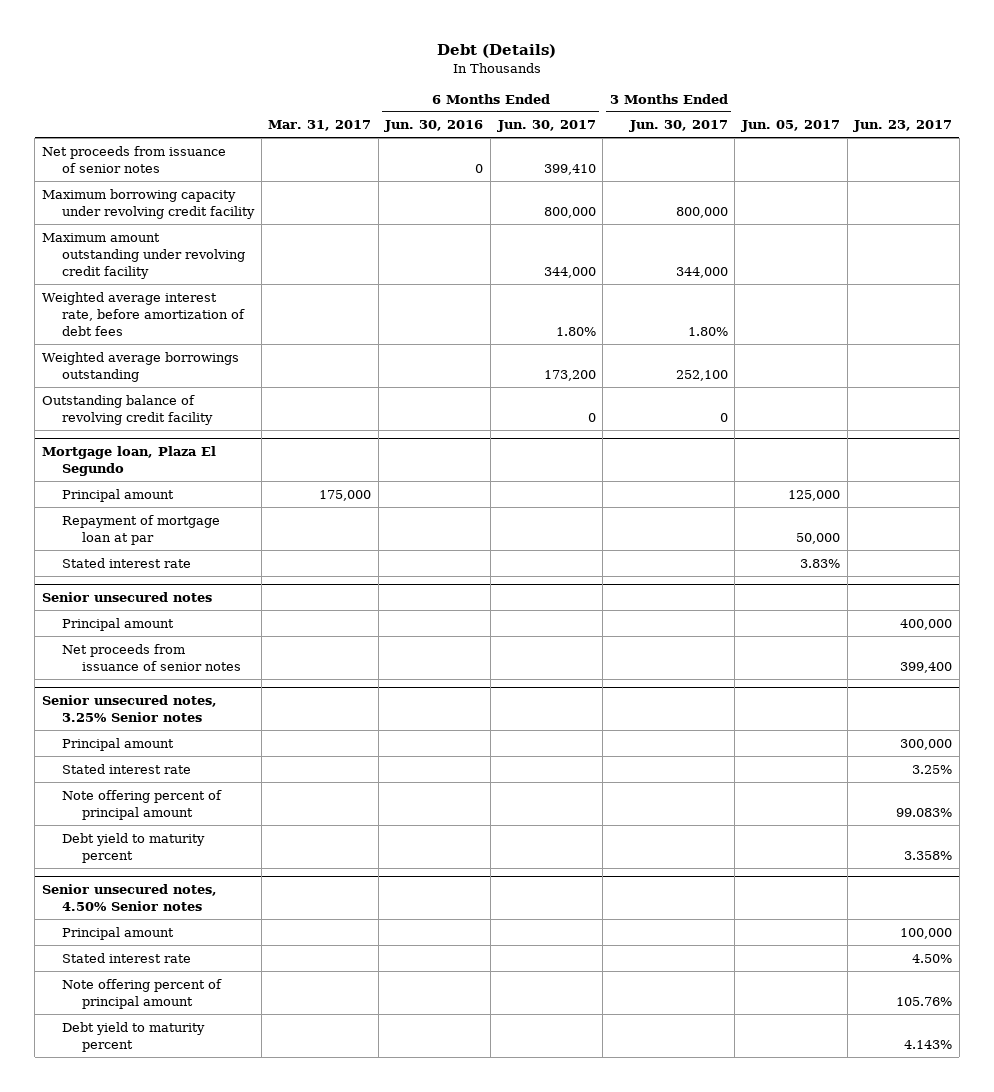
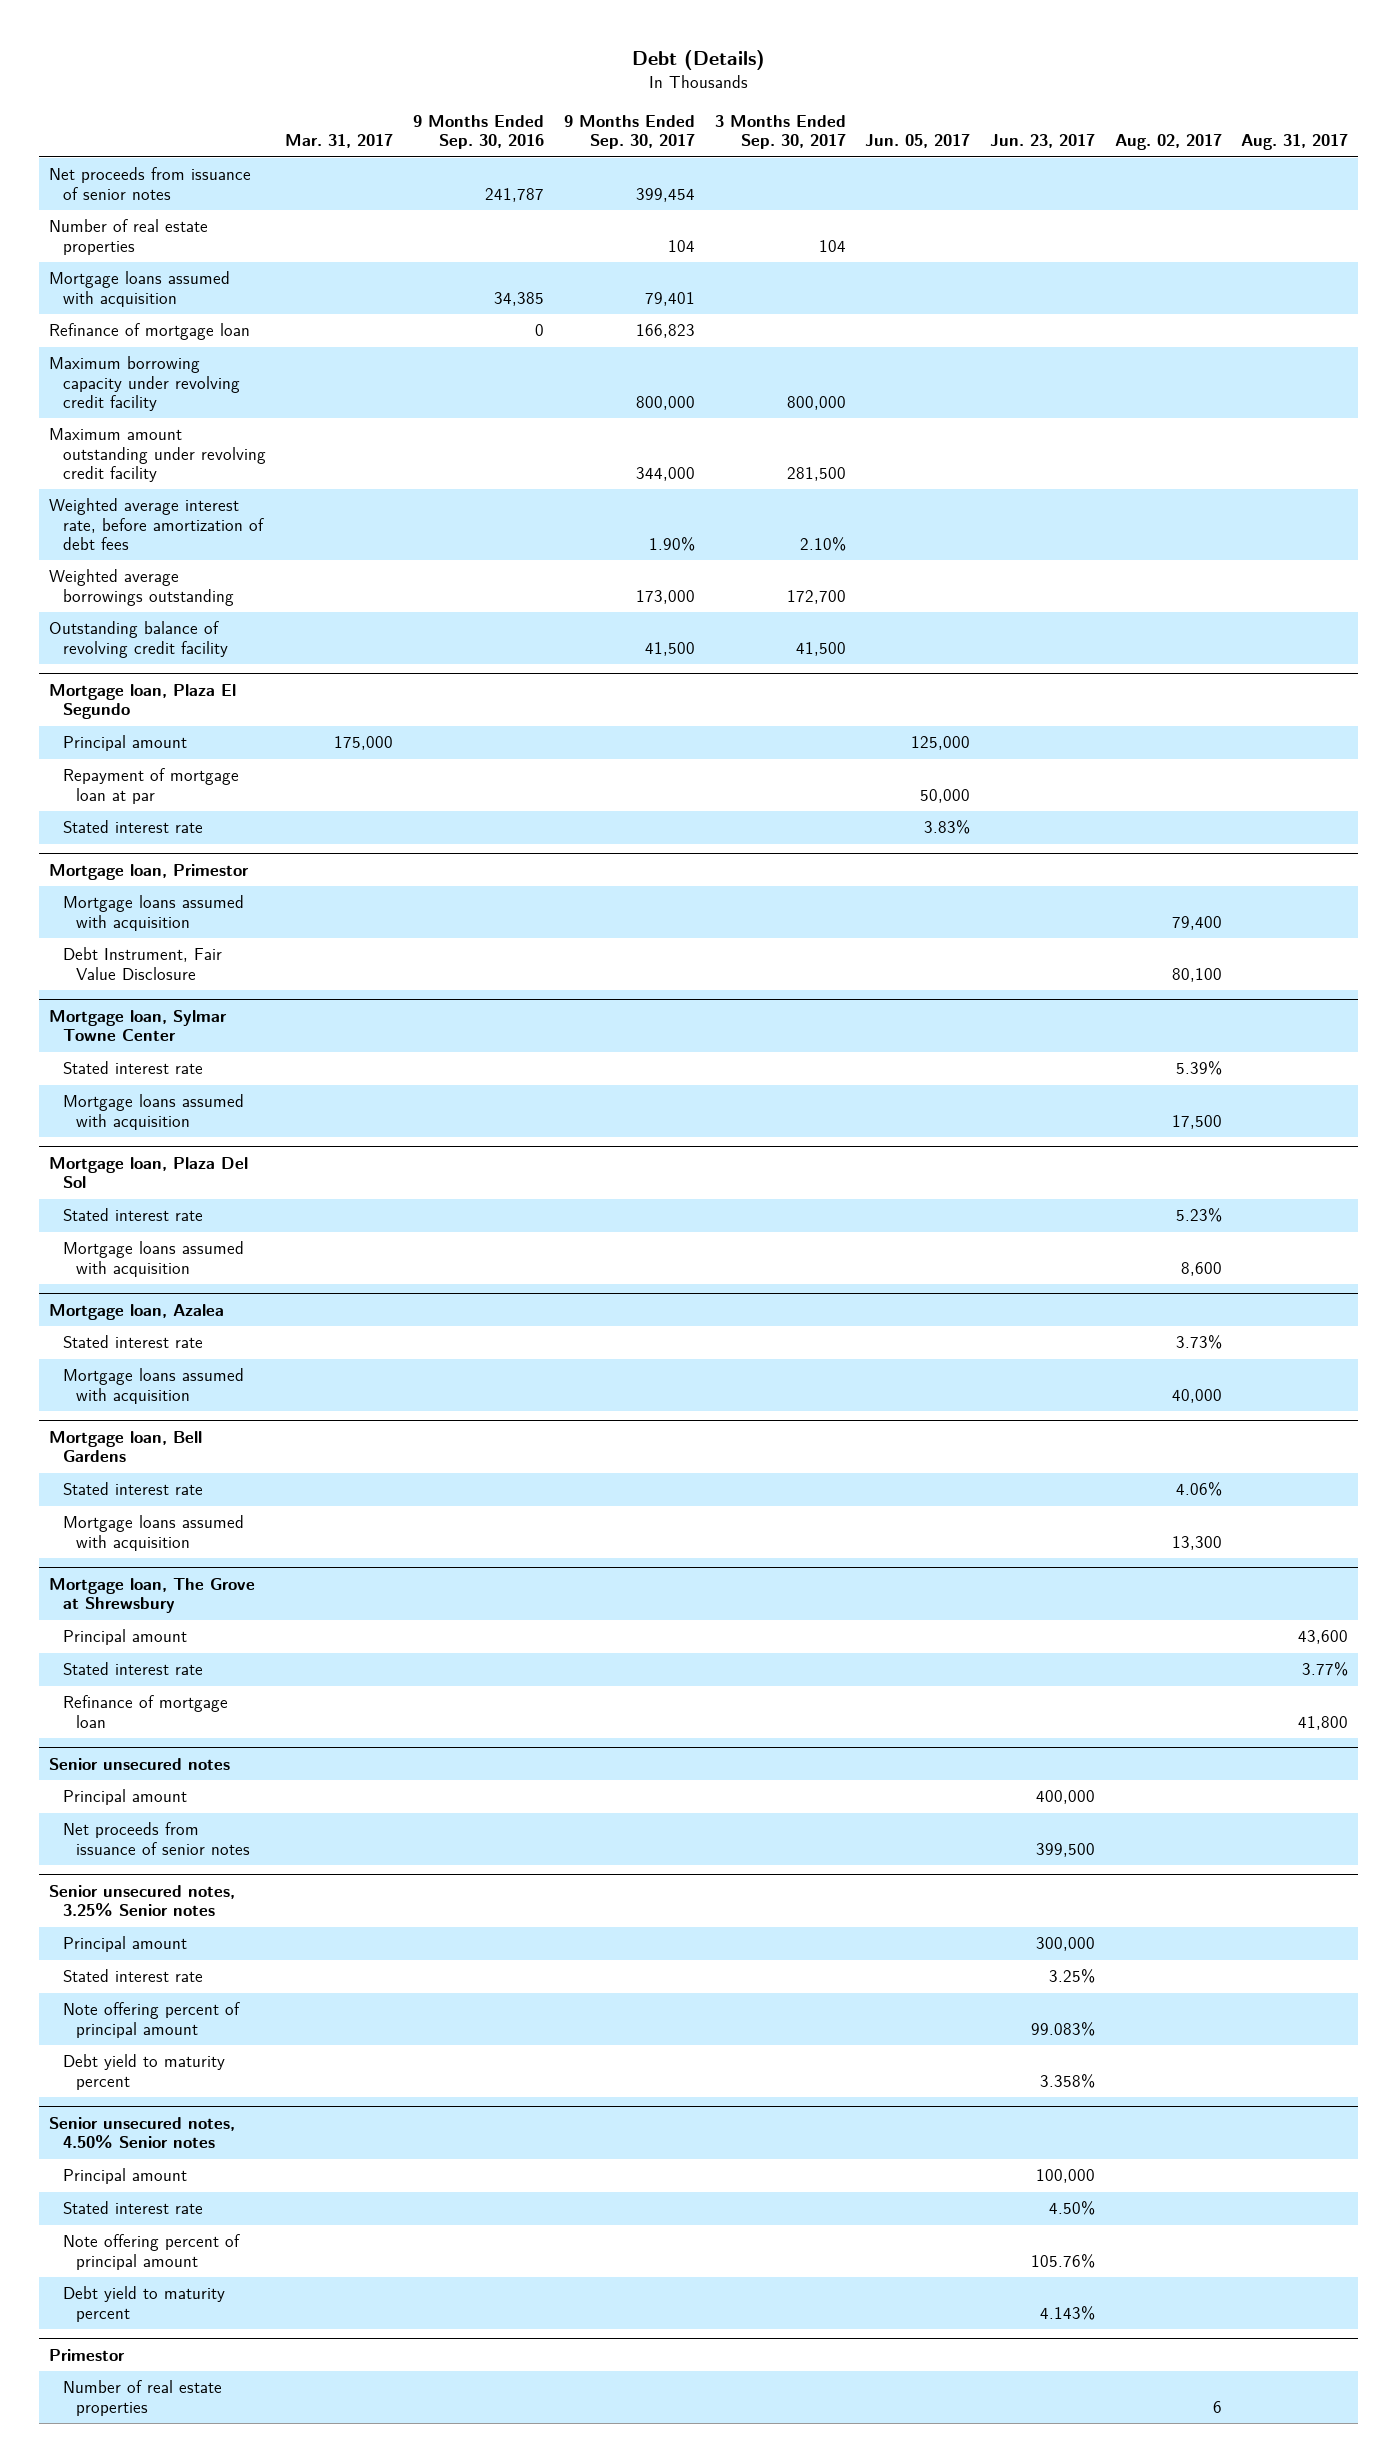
- | Mar. 31, 2017 | 6 Months Ended Jun. 30, 2016 | 6 Months Ended Jun. 30, 2017 | 3 Months Ended Jun. 30, 2017 | Jun. 05, 2017 | Jun. 23, 2017
+ | Mar. 31, 2017 | 9 Months Ended Sep. 30, 2016 | 9 Months Ended Sep. 30, 2017 | 3 Months Ended Sep. 30, 2017 | Jun. 05, 2017 | Jun. 23, 2017 | Aug. 02, 2017 | Aug. 31, 2017
+ Number of real estate properties | | | 104 | 104 | | | |
+ Mortgage loans assumed with acquisition | | 34,385 | 79,401 | | | | |
+ Refinance of mortgage loan | | 0 | 166,823 | | | | |
+ Mortgage loan, Primestor
+ Mortgage loans assumed with acquisition | | | | | | | 79,400 |
+ Debt Instrument, Fair Value Disclosure | | | | | | | 80,100 |
+ Mortgage loan, Sylmar Towne Center
+ Stated interest rate | | | | | | | 5.39% |
+ Mortgage loans assumed with acquisition | | | | | | | 17,500 |
+ Mortgage loan, Plaza Del Sol
+ Stated interest rate | | | | | | | 5.23% |
+ Mortgage loans assumed with acquisition | | | | | | | 8,600 |
+ Mortgage loan, Azalea
+ Stated interest rate | | | | | | | 3.73% |
+ Mortgage loans assumed with acquisition | | | | | | | 40,000 |
+ Mortgage loan, Bell Gardens
+ Stated interest rate | | | | | | | 4.06% |
+ Mortgage loans assumed with acquisition | | | | | | | 13,300 |
+ Mortgage loan, The Grove at Shrewsbury
+ Principal amount | | | | | | | | 43,600
+ Stated interest rate | | | | | | | | 3.77%
+ Refinance of mortgage loan | | | | | | | | 41,800
@ Senior unsecured notes
- Net proceeds from issuance of senior notes | | | | | | 399,400
+ Net proceeds from issuance of senior notes | | | | | | 399,500 | |
+ Primestor
+ Number of real estate properties | | | | | | | 6 |

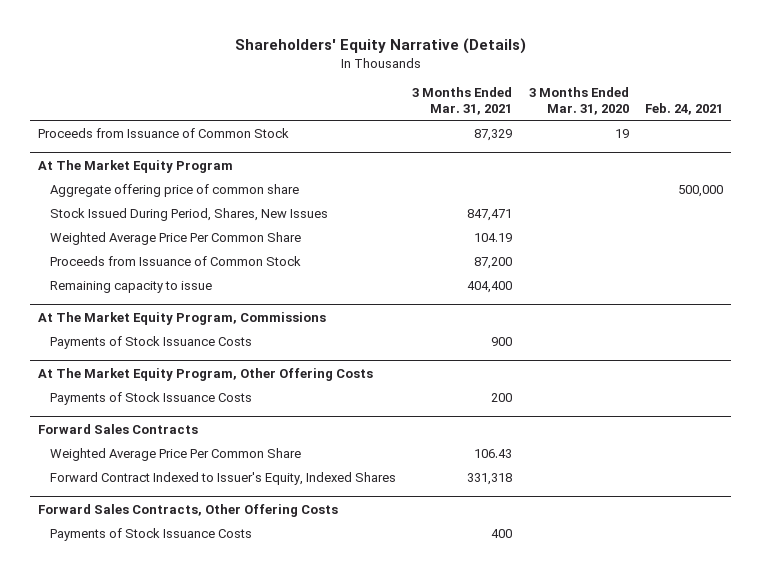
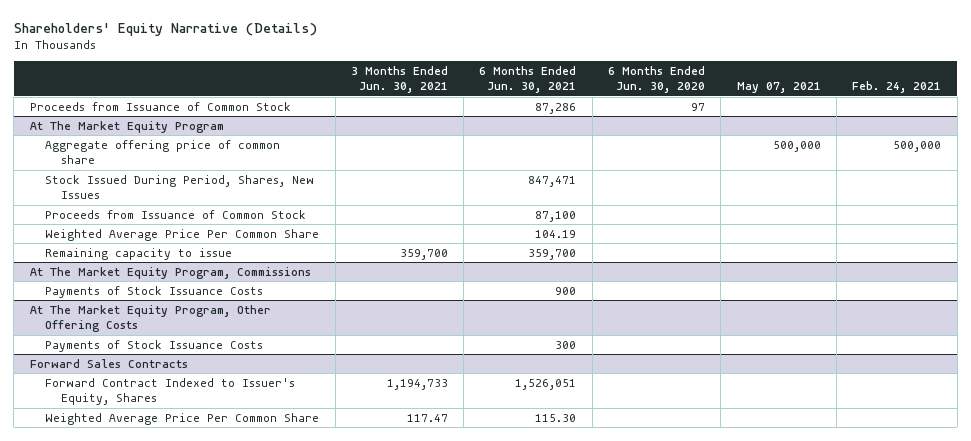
- | 3 Months Ended Mar. 31, 2021 | 3 Months Ended Mar. 31, 2020 | Feb. 24, 2021
+ | 3 Months Ended Jun. 30, 2021 | 6 Months Ended Jun. 30, 2021 | 6 Months Ended Jun. 30, 2020 | May 07, 2021 | Feb. 24, 2021
@ At The Market Equity Program
moved down: Weighted Average Price Per Common Share | | 104.19 | | |
@ Forward Sales Contracts
+ Forward Contract Indexed to Issuer's Equity, Shares | 1,194,733 | 1,526,051 | | |
- Forward Contract Indexed to Issuer's Equity, Indexed Shares | 331,318 | |
- Forward Sales Contracts, Other Offering Costs
- Payments of Stock Issuance Costs | 400 | |

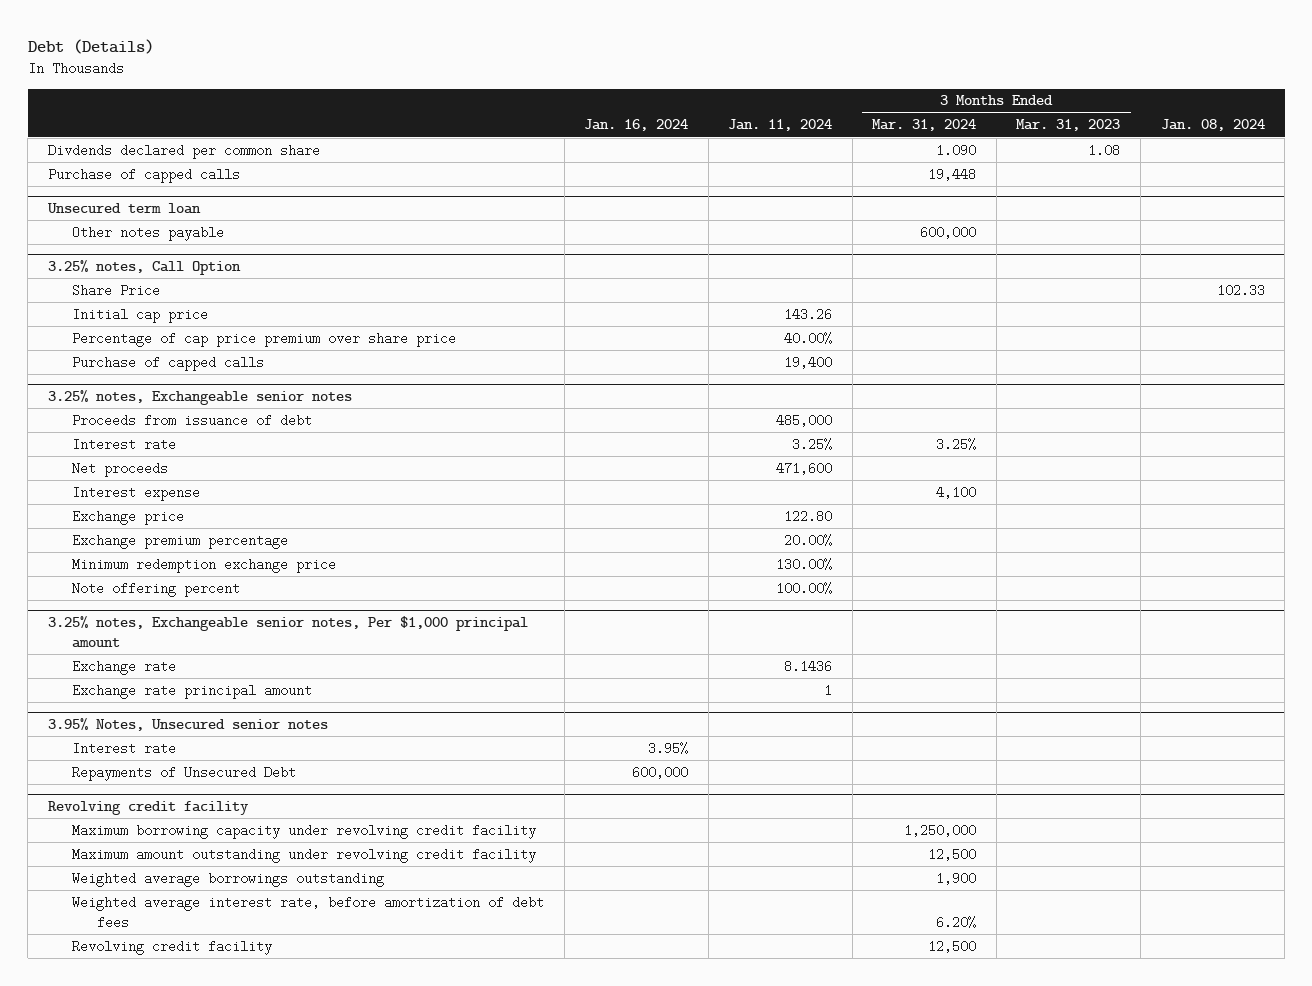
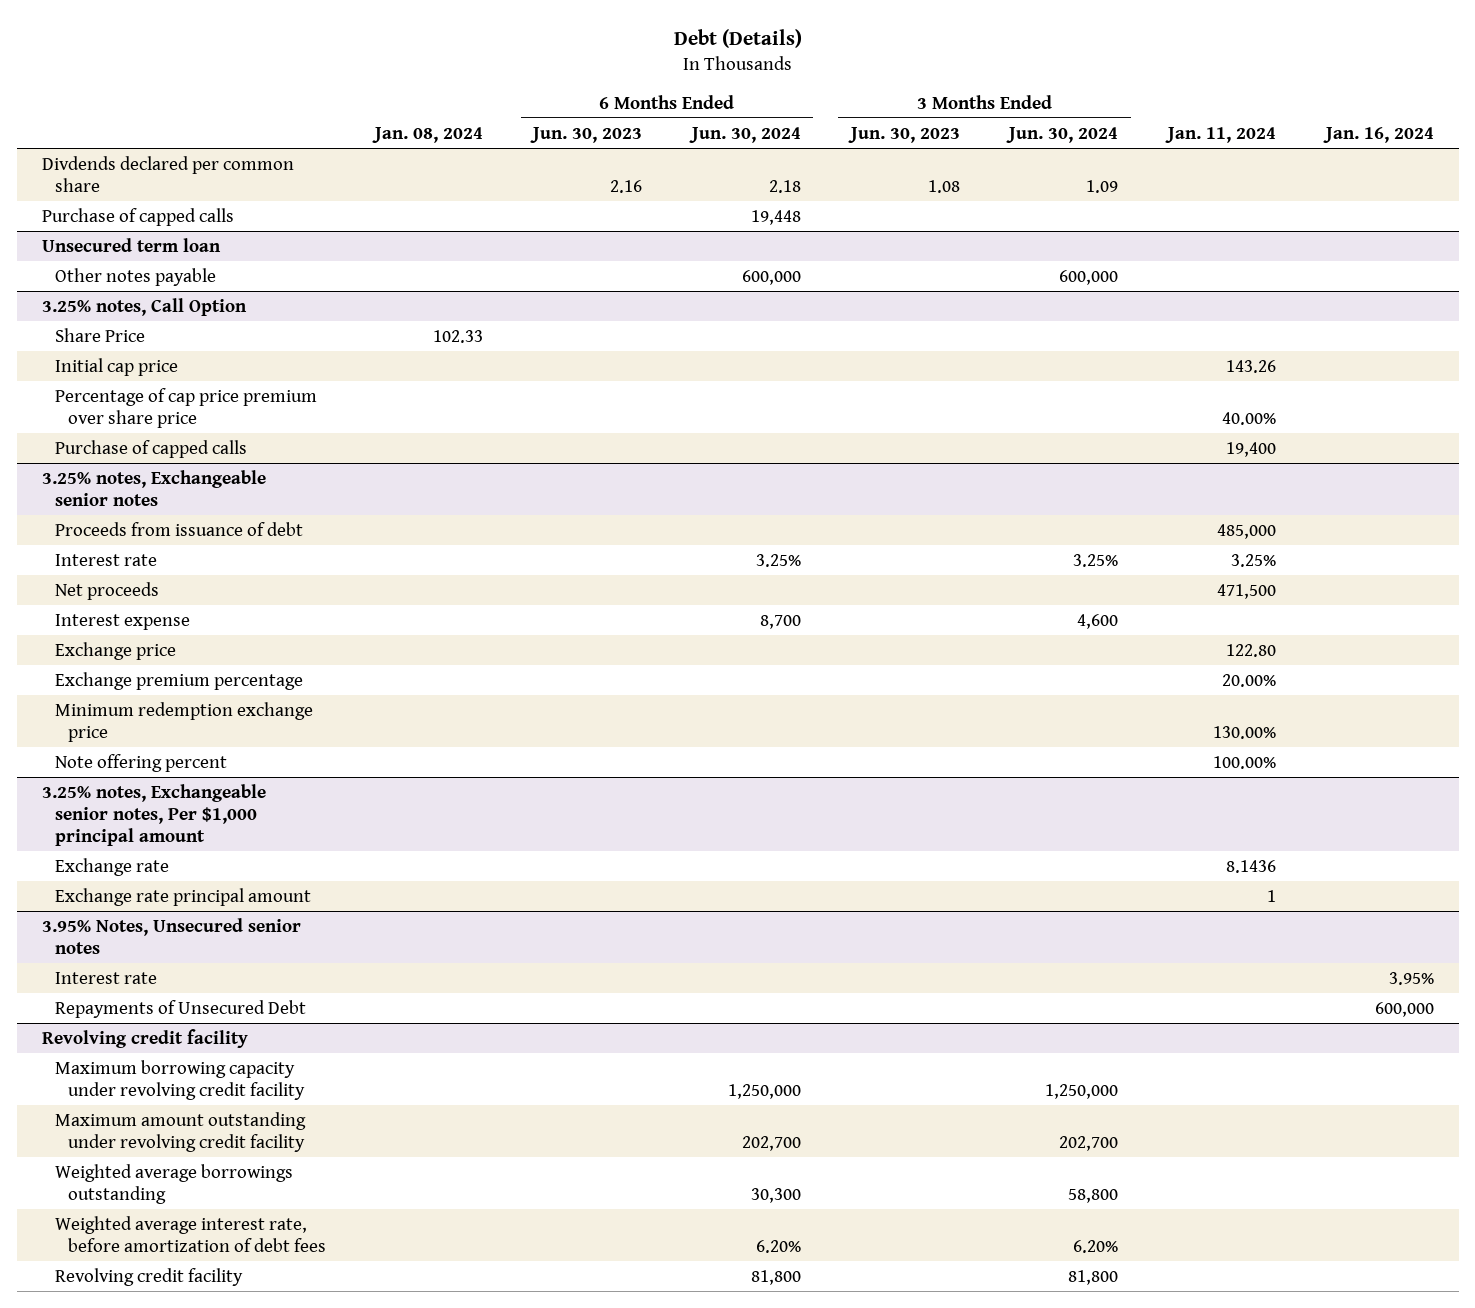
- | Jan. 16, 2024 | Jan. 11, 2024 | 3 Months Ended Mar. 31, 2024 | 3 Months Ended Mar. 31, 2023 | Jan. 08, 2024
+ | Jan. 08, 2024 | 6 Months Ended Jun. 30, 2023 | 6 Months Ended Jun. 30, 2024 | 3 Months Ended Jun. 30, 2023 | 3 Months Ended Jun. 30, 2024 | Jan. 11, 2024 | Jan. 16, 2024
@ 3.25% notes, Exchangeable senior notes
- Net proceeds | | 471,600 | | |
+ Net proceeds | | | | | | 471,500 |

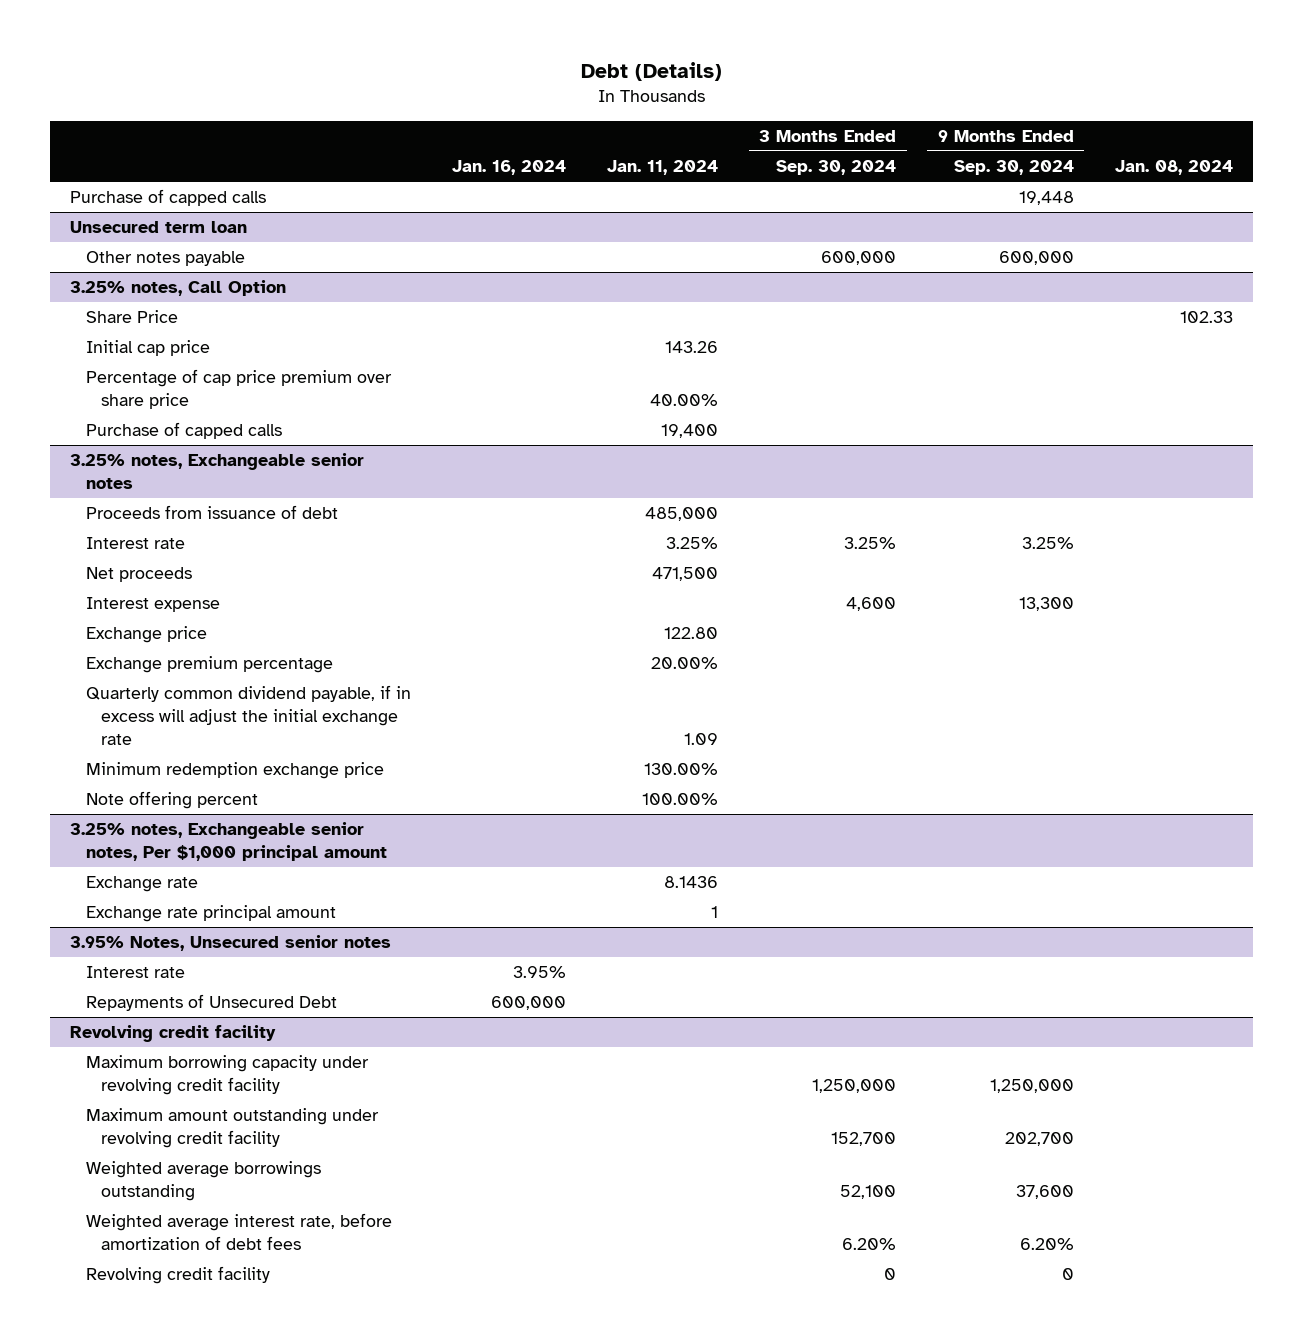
- | Jan. 08, 2024 | 6 Months Ended Jun. 30, 2023 | 6 Months Ended Jun. 30, 2024 | 3 Months Ended Jun. 30, 2023 | 3 Months Ended Jun. 30, 2024 | Jan. 11, 2024 | Jan. 16, 2024
+ | Jan. 16, 2024 | Jan. 11, 2024 | 3 Months Ended Sep. 30, 2024 | 9 Months Ended Sep. 30, 2024 | Jan. 08, 2024
- Divdends declared per common share | | 2.16 | 2.18 | 1.08 | 1.09 | |
@ 3.25% notes, Exchangeable senior notes
+ Quarterly common dividend payable, if in excess will adjust the initial exchange rate | | 1.09 | | |

